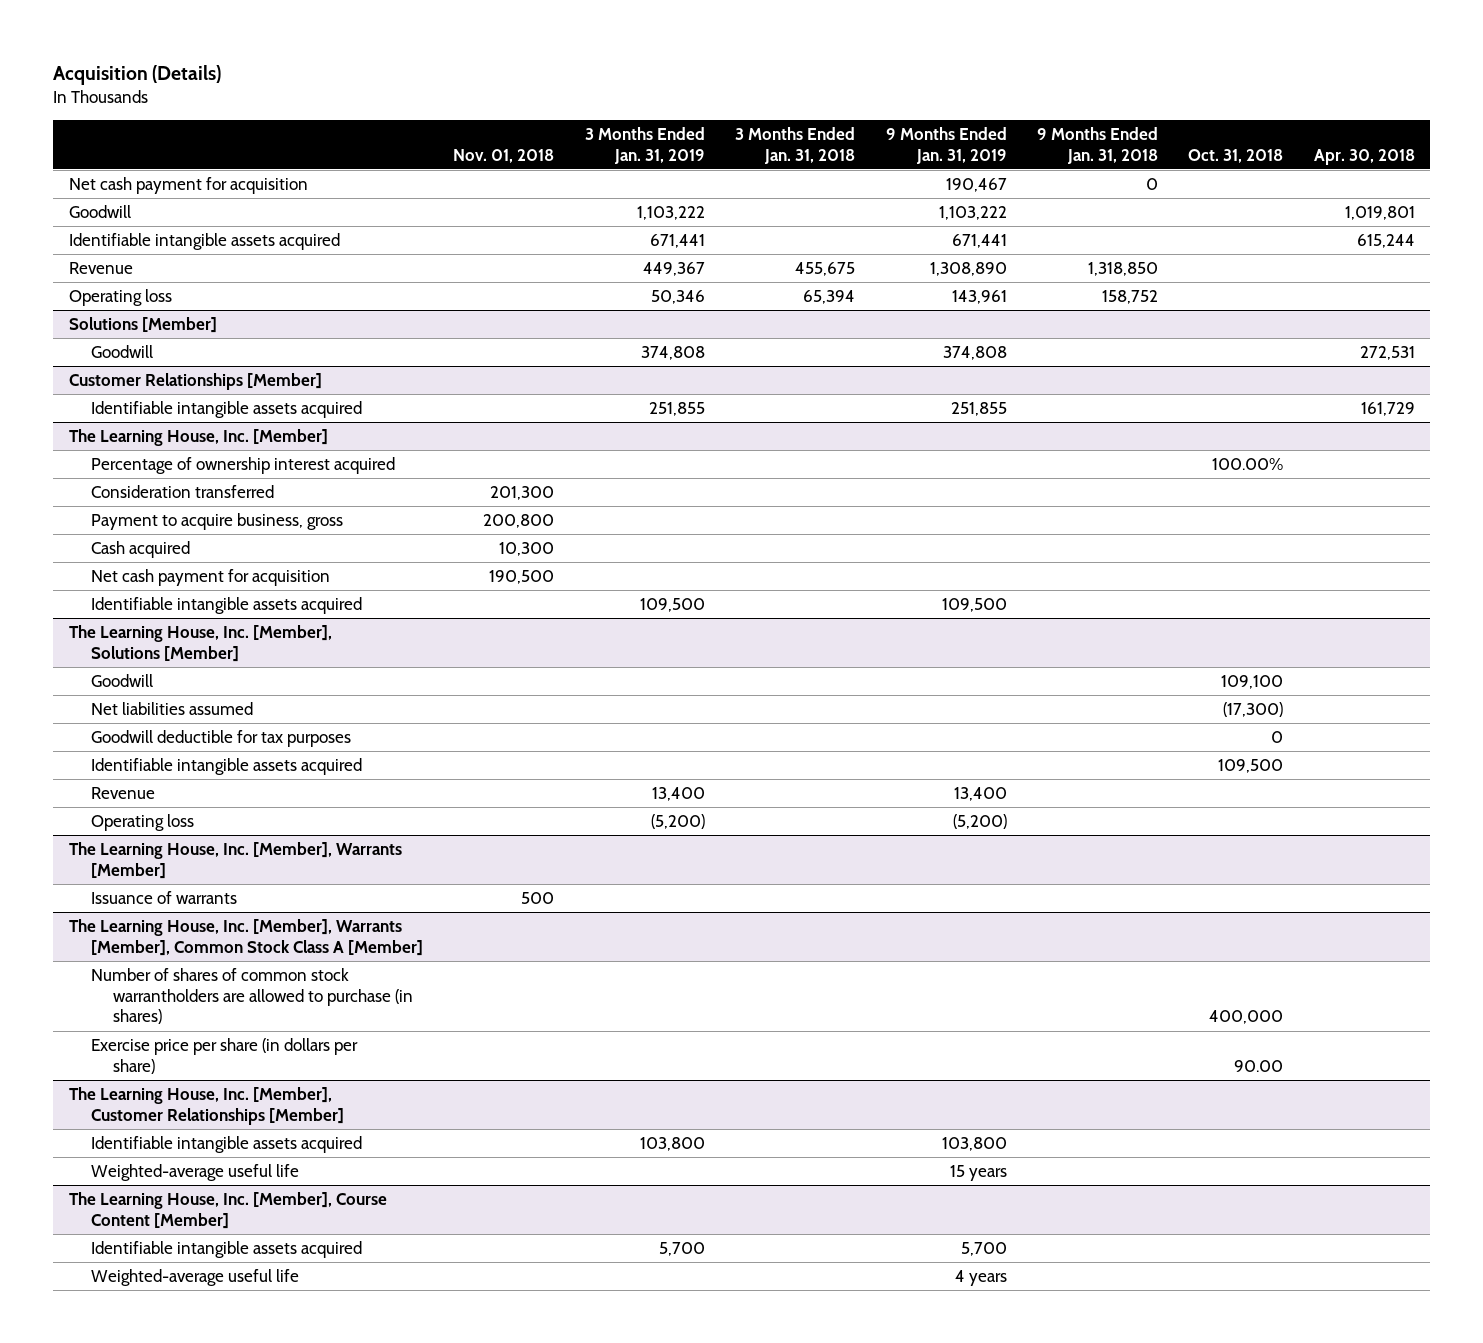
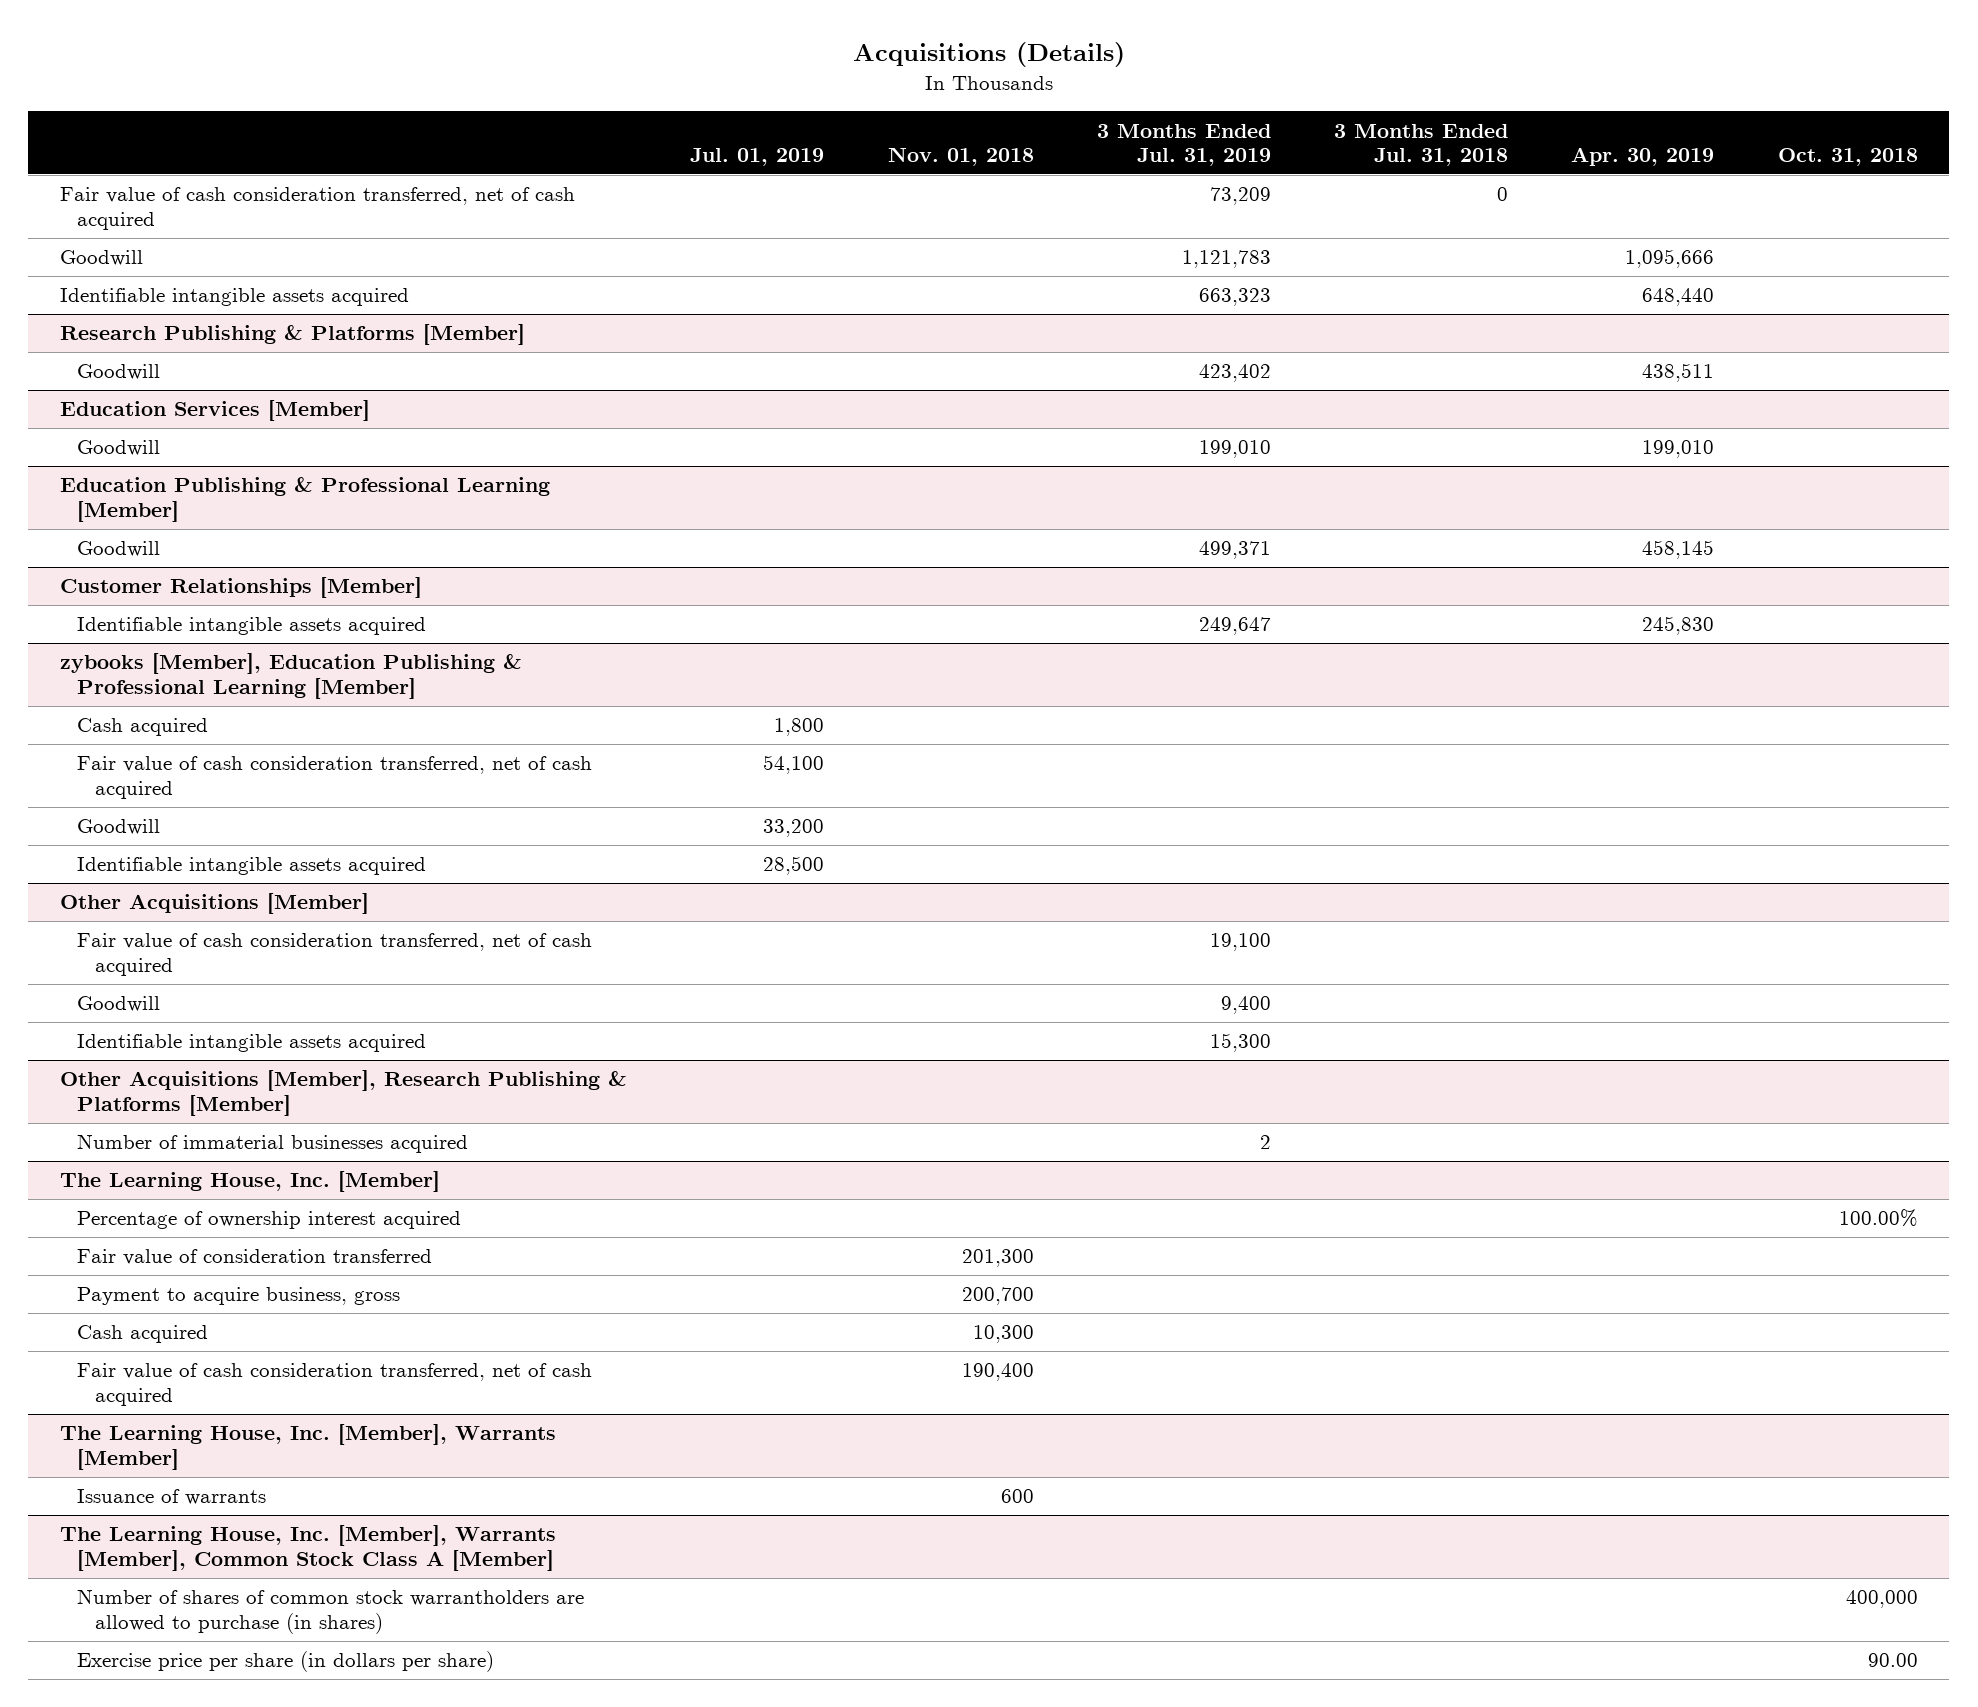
- Acquisition (Details)
+ Acquisitions (Details)
- | Nov. 01, 2018 | 3 Months Ended Jan. 31, 2019 | 3 Months Ended Jan. 31, 2018 | 9 Months Ended Jan. 31, 2019 | 9 Months Ended Jan. 31, 2018 | Oct. 31, 2018 | Apr. 30, 2018
+ | Jul. 01, 2019 | Nov. 01, 2018 | 3 Months Ended Jul. 31, 2019 | 3 Months Ended Jul. 31, 2018 | Apr. 30, 2019 | Oct. 31, 2018
- Net cash payment for acquisition | | | | 190,467 | 0 | |
+ Fair value of cash consideration transferred, net of cash acquired | | | 73,209 | 0 | |
- Revenue | | 449,367 | 455,675 | 1,308,890 | 1,318,850 | |
- Operating loss | | 50,346 | 65,394 | 143,961 | 158,752 | |
- Solutions [Member]
- Goodwill | | 374,808 | | 374,808 | | | 272,531
+ Research Publishing & Platforms [Member]
+ Goodwill | | | 423,402 | | 438,511 |
+ Education Services [Member]
+ Goodwill | | | 199,010 | | 199,010 |
+ Education Publishing & Professional Learning [Member]
+ Goodwill | | | 499,371 | | 458,145 |
+ zybooks [Member], Education Publishing & Professional Learning [Member]
+ Cash acquired | 1,800 | | | | |
+ Fair value of cash consideration transferred, net of cash acquired | 54,100 | | | | |
+ Goodwill | 33,200 | | | | |
+ Identifiable intangible assets acquired | 28,500 | | | | |
+ Other Acquisitions [Member]
+ Fair value of cash consideration transferred, net of cash acquired | | | 19,100 | | |
+ Goodwill | | | 9,400 | | |
+ Identifiable intangible assets acquired | | | 15,300 | | |
+ Other Acquisitions [Member], Research Publishing & Platforms [Member]
+ Number of immaterial businesses acquired | | | 2 | | |
@ The Learning House, Inc. [Member]
- Consideration transferred | 201,300 | | | | | |
- Payment to acquire business, gross | 200,800 | | | | | |
+ Fair value of consideration transferred | | 201,300 | | | |
+ Payment to acquire business, gross | | 200,700 | | | |
- Net cash payment for acquisition | 190,500 | | | | | |
- Identifiable intangible assets acquired | | 109,500 | | 109,500 | | |
- The Learning House, Inc. [Member], Solutions [Member]
- Goodwill | | | | | | 109,100 |
- Net liabilities assumed | | | | | | (17,300) |
- Goodwill deductible for tax purposes | | | | | | 0 |
- Identifiable intangible assets acquired | | | | | | 109,500 |
- Revenue | | 13,400 | | 13,400 | | |
- Operating loss | | (5,200) | | (5,200) | | |
@ The Learning House, Inc. [Member]
+ Fair value of cash consideration transferred, net of cash acquired | | 190,400 | | | |
@ The Learning House, Inc. [Member], Warrants [Member]
- Issuance of warrants | 500 | | | | | |
+ Issuance of warrants | | 600 | | | |
- The Learning House, Inc. [Member], Customer Relationships [Member]
- Identifiable intangible assets acquired | | 103,800 | | 103,800 | | |
- Weighted-average useful life | | | | 15 years | | |
- The Learning House, Inc. [Member], Course Content [Member]
- Identifiable intangible assets acquired | | 5,700 | | 5,700 | | |
- Weighted-average useful life | | | | 4 years | | |

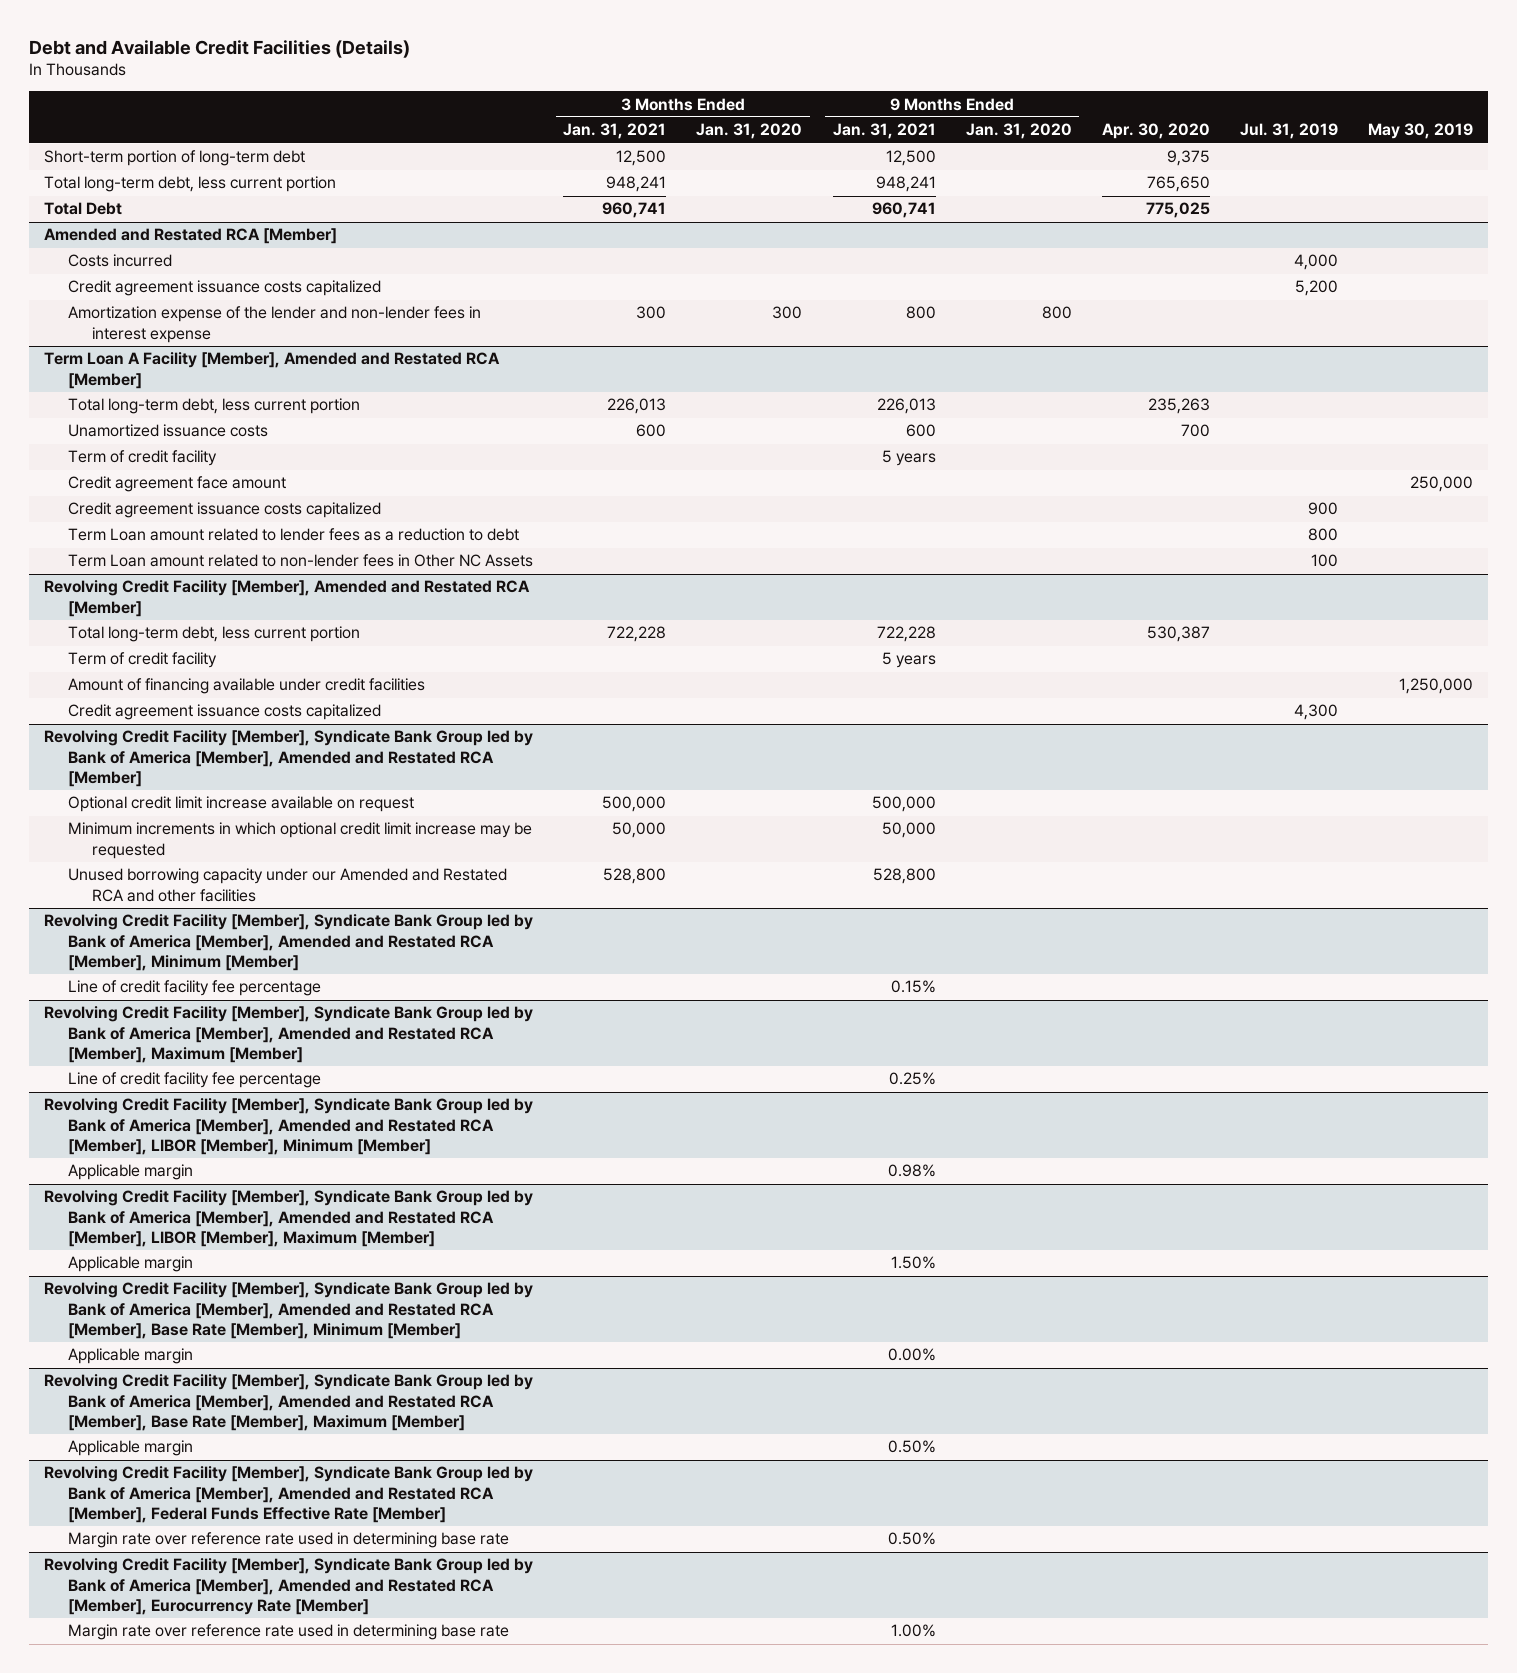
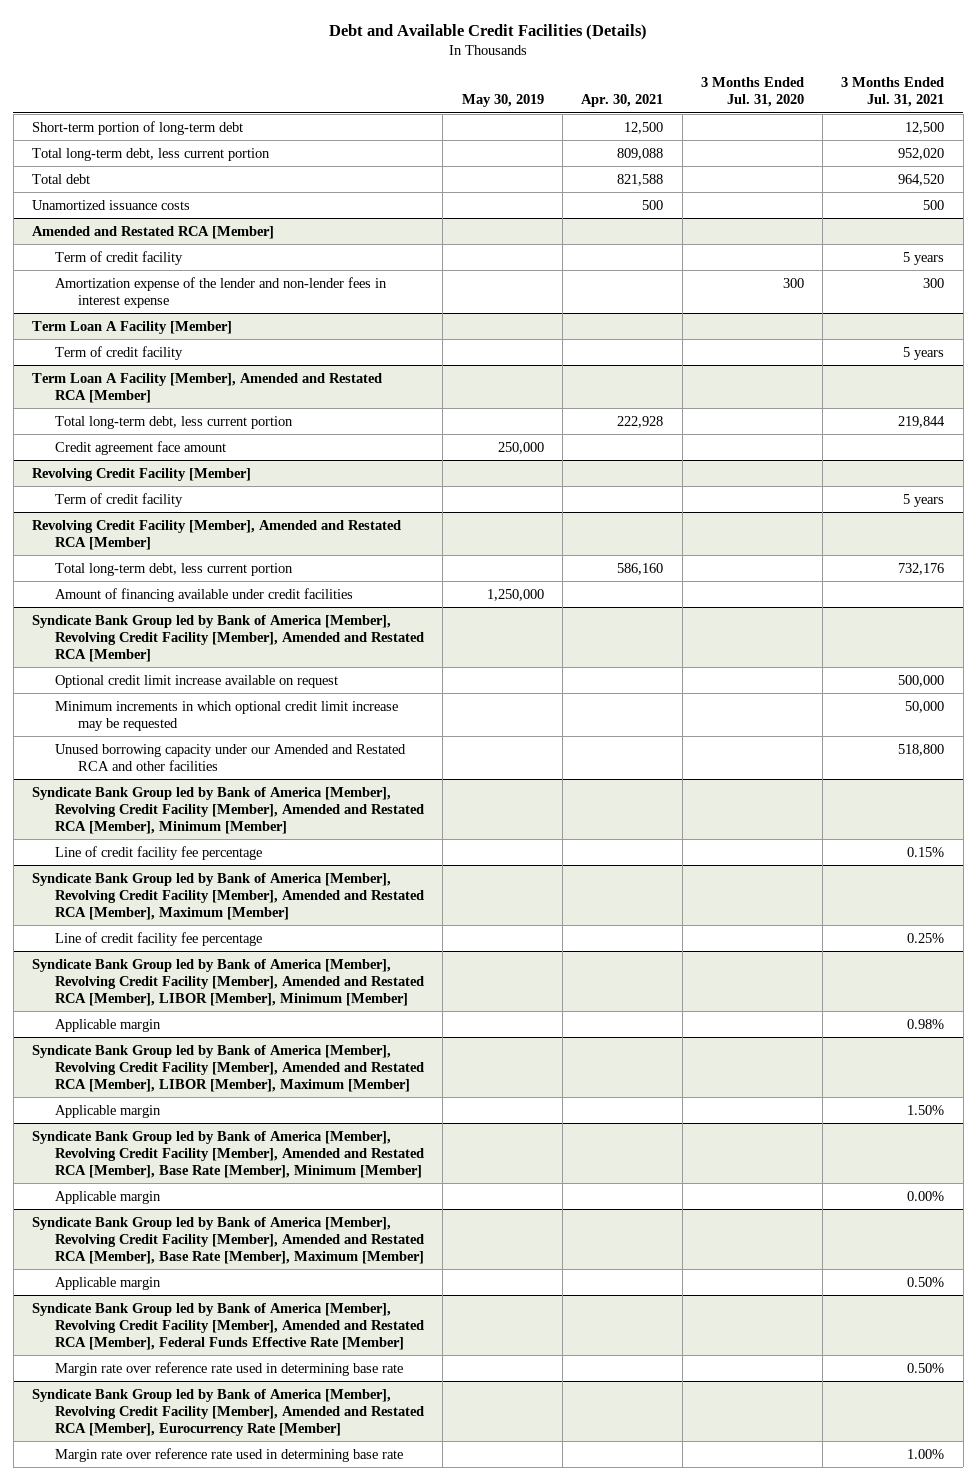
- | 3 Months Ended Jan. 31, 2021 | 3 Months Ended Jan. 31, 2020 | 9 Months Ended Jan. 31, 2021 | 9 Months Ended Jan. 31, 2020 | Apr. 30, 2020 | Jul. 31, 2019 | May 30, 2019
+ | May 30, 2019 | Apr. 30, 2021 | 3 Months Ended Jul. 31, 2020 | 3 Months Ended Jul. 31, 2021
- Total Debt | 960,741 | | 960,741 | | 775,025 | |
+ Total debt | | 821,588 | | 964,520
+ Unamortized issuance costs | | 500 | | 500
@ Amended and Restated RCA [Member]
- Costs incurred | | | | | | 4,000 |
- Credit agreement issuance costs capitalized | | | | | | 5,200 |
+ Term of credit facility | | | | 5 years
+ Term Loan A Facility [Member]
+ Term of credit facility | | | | 5 years
@ Term Loan A Facility [Member], Amended and Restated RCA [Member]
- Unamortized issuance costs | 600 | | 600 | | 700 | |
- Term of credit facility | | | 5 years | | | |
- Credit agreement issuance costs capitalized | | | | | | 900 |
- Term Loan amount related to lender fees as a reduction to debt | | | | | | 800 |
- Term Loan amount related to non-lender fees in Other NC Assets | | | | | | 100 |
+ Revolving Credit Facility [Member]
+ Term of credit facility | | | | 5 years
@ Revolving Credit Facility [Member], Amended and Restated RCA [Member]
- Term of credit facility | | | 5 years | | | |
- Credit agreement issuance costs capitalized | | | | | | 4,300 |
- Revolving Credit Facility [Member], Syndicate Bank Group led by Bank of America [Member], Amended and Restated RCA [Member]
+ Syndicate Bank Group led by Bank of America [Member], Revolving Credit Facility [Member], Amended and Restated RCA [Member]
- Revolving Credit Facility [Member], Syndicate Bank Group led by Bank of America [Member], Amended and Restated RCA [Member], Minimum [Member]
+ Syndicate Bank Group led by Bank of America [Member], Revolving Credit Facility [Member], Amended and Restated RCA [Member], Minimum [Member]
- Revolving Credit Facility [Member], Syndicate Bank Group led by Bank of America [Member], Amended and Restated RCA [Member], Maximum [Member]
+ Syndicate Bank Group led by Bank of America [Member], Revolving Credit Facility [Member], Amended and Restated RCA [Member], Maximum [Member]
- Revolving Credit Facility [Member], Syndicate Bank Group led by Bank of America [Member], Amended and Restated RCA [Member], LIBOR [Member], Minimum [Member]
+ Syndicate Bank Group led by Bank of America [Member], Revolving Credit Facility [Member], Amended and Restated RCA [Member], LIBOR [Member], Minimum [Member]
- Revolving Credit Facility [Member], Syndicate Bank Group led by Bank of America [Member], Amended and Restated RCA [Member], LIBOR [Member], Maximum [Member]
+ Syndicate Bank Group led by Bank of America [Member], Revolving Credit Facility [Member], Amended and Restated RCA [Member], LIBOR [Member], Maximum [Member]
- Revolving Credit Facility [Member], Syndicate Bank Group led by Bank of America [Member], Amended and Restated RCA [Member], Base Rate [Member], Minimum [Member]
+ Syndicate Bank Group led by Bank of America [Member], Revolving Credit Facility [Member], Amended and Restated RCA [Member], Base Rate [Member], Minimum [Member]
- Revolving Credit Facility [Member], Syndicate Bank Group led by Bank of America [Member], Amended and Restated RCA [Member], Base Rate [Member], Maximum [Member]
+ Syndicate Bank Group led by Bank of America [Member], Revolving Credit Facility [Member], Amended and Restated RCA [Member], Base Rate [Member], Maximum [Member]
- Revolving Credit Facility [Member], Syndicate Bank Group led by Bank of America [Member], Amended and Restated RCA [Member], Federal Funds Effective Rate [Member]
+ Syndicate Bank Group led by Bank of America [Member], Revolving Credit Facility [Member], Amended and Restated RCA [Member], Federal Funds Effective Rate [Member]
- Revolving Credit Facility [Member], Syndicate Bank Group led by Bank of America [Member], Amended and Restated RCA [Member], Eurocurrency Rate [Member]
+ Syndicate Bank Group led by Bank of America [Member], Revolving Credit Facility [Member], Amended and Restated RCA [Member], Eurocurrency Rate [Member]

